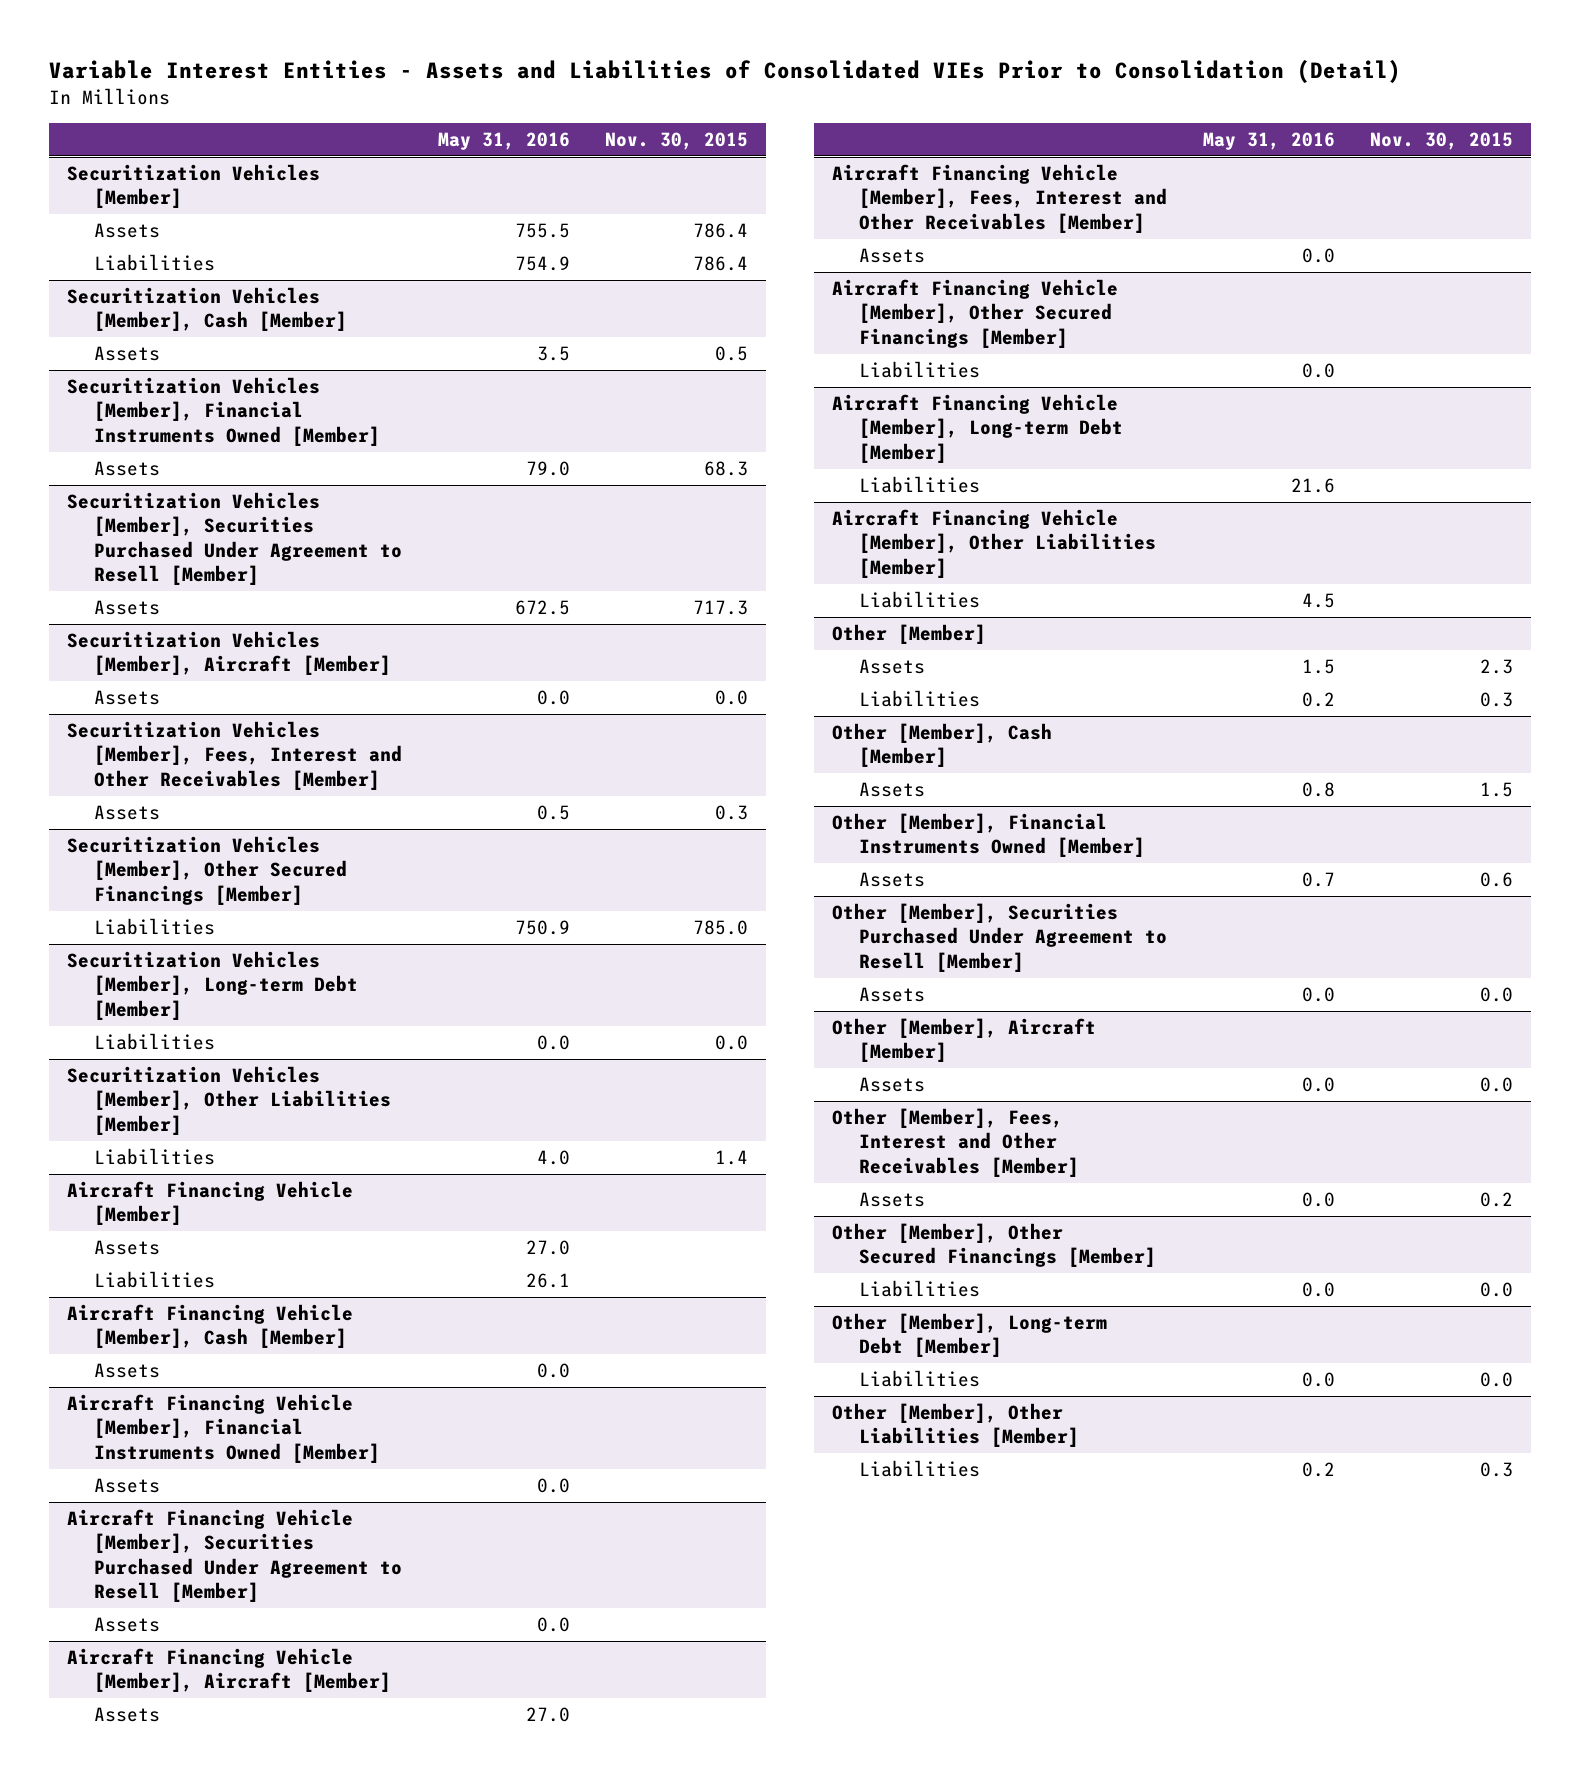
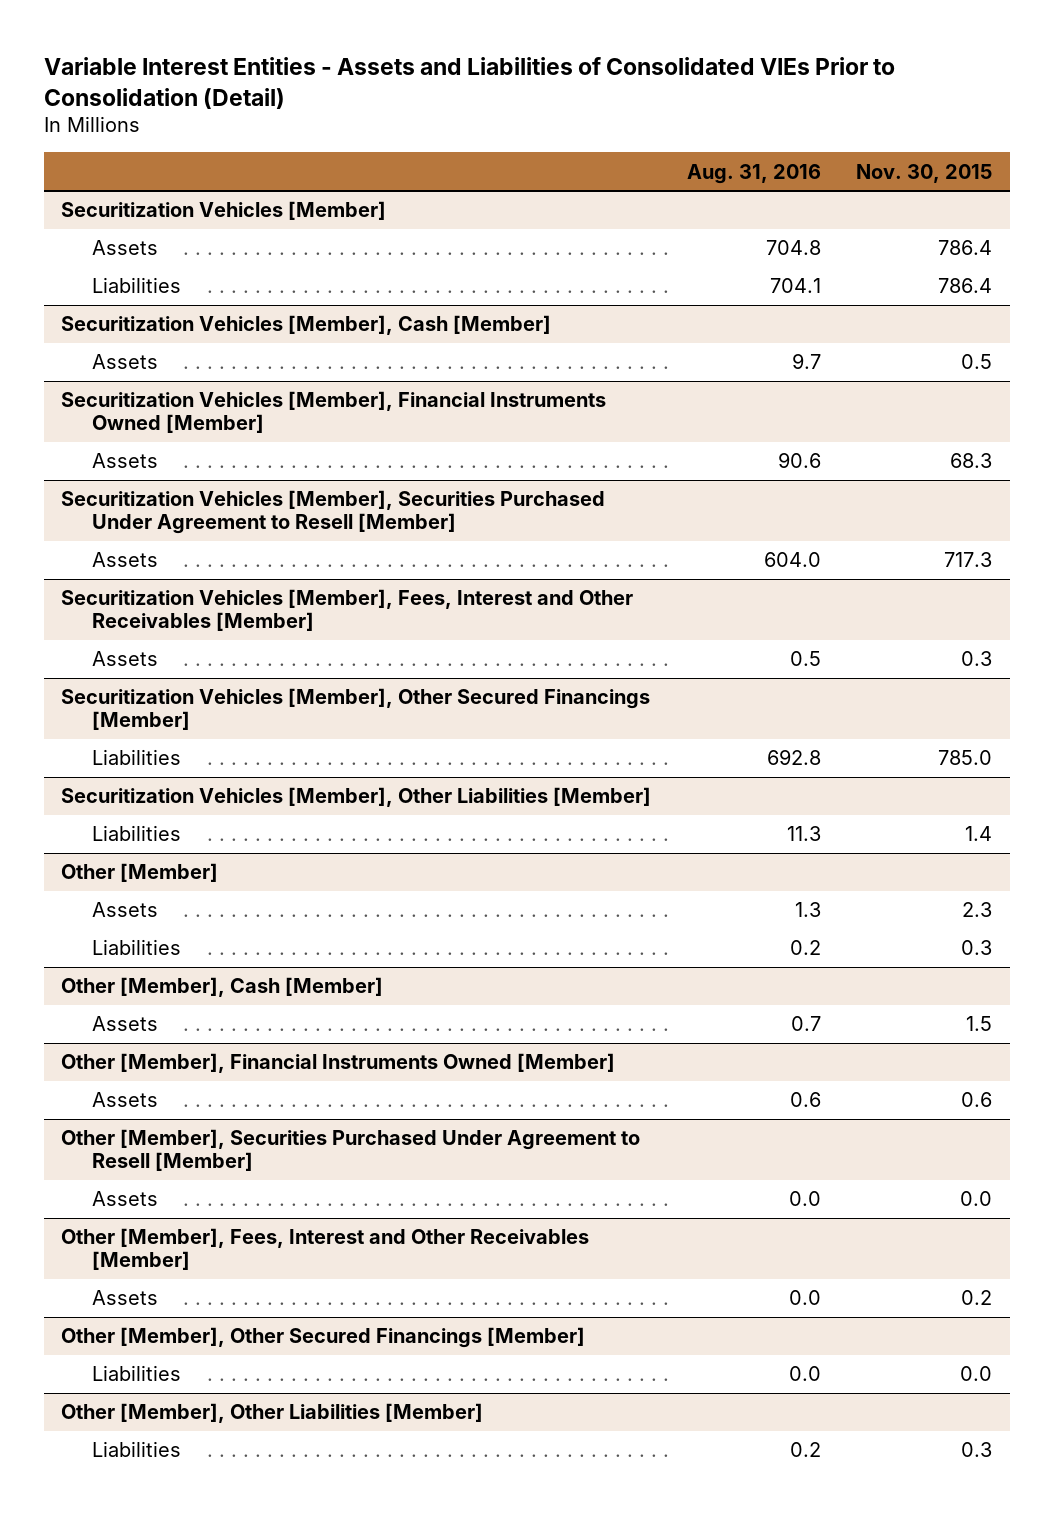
- | May 31, 2016 | Nov. 30, 2015
+ | Aug. 31, 2016 | Nov. 30, 2015
- Securitization Vehicles [Member], Aircraft [Member]
- Assets | 0.0 | 0.0
- Securitization Vehicles [Member], Long-term Debt [Member]
- Liabilities | 0.0 | 0.0
- Aircraft Financing Vehicle [Member]
- Assets | 27.0 |
- Liabilities | 26.1 |
- Aircraft Financing Vehicle [Member], Cash [Member]
- Assets | 0.0 |
- Aircraft Financing Vehicle [Member], Financial Instruments Owned [Member]
- Assets | 0.0 |
- Aircraft Financing Vehicle [Member], Securities Purchased Under Agreement to Resell [Member]
- Assets | 0.0 |
- Aircraft Financing Vehicle [Member], Aircraft [Member]
- Assets | 27.0 |
- Aircraft Financing Vehicle [Member], Fees, Interest and Other Receivables [Member]
- Assets | 0.0 |
- Aircraft Financing Vehicle [Member], Other Secured Financings [Member]
- Liabilities | 0.0 |
- Aircraft Financing Vehicle [Member], Long-term Debt [Member]
- Liabilities | 21.6 |
- Aircraft Financing Vehicle [Member], Other Liabilities [Member]
- Liabilities | 4.5 |
- Other [Member], Aircraft [Member]
- Assets | 0.0 | 0.0
- Other [Member], Long-term Debt [Member]
- Liabilities | 0.0 | 0.0

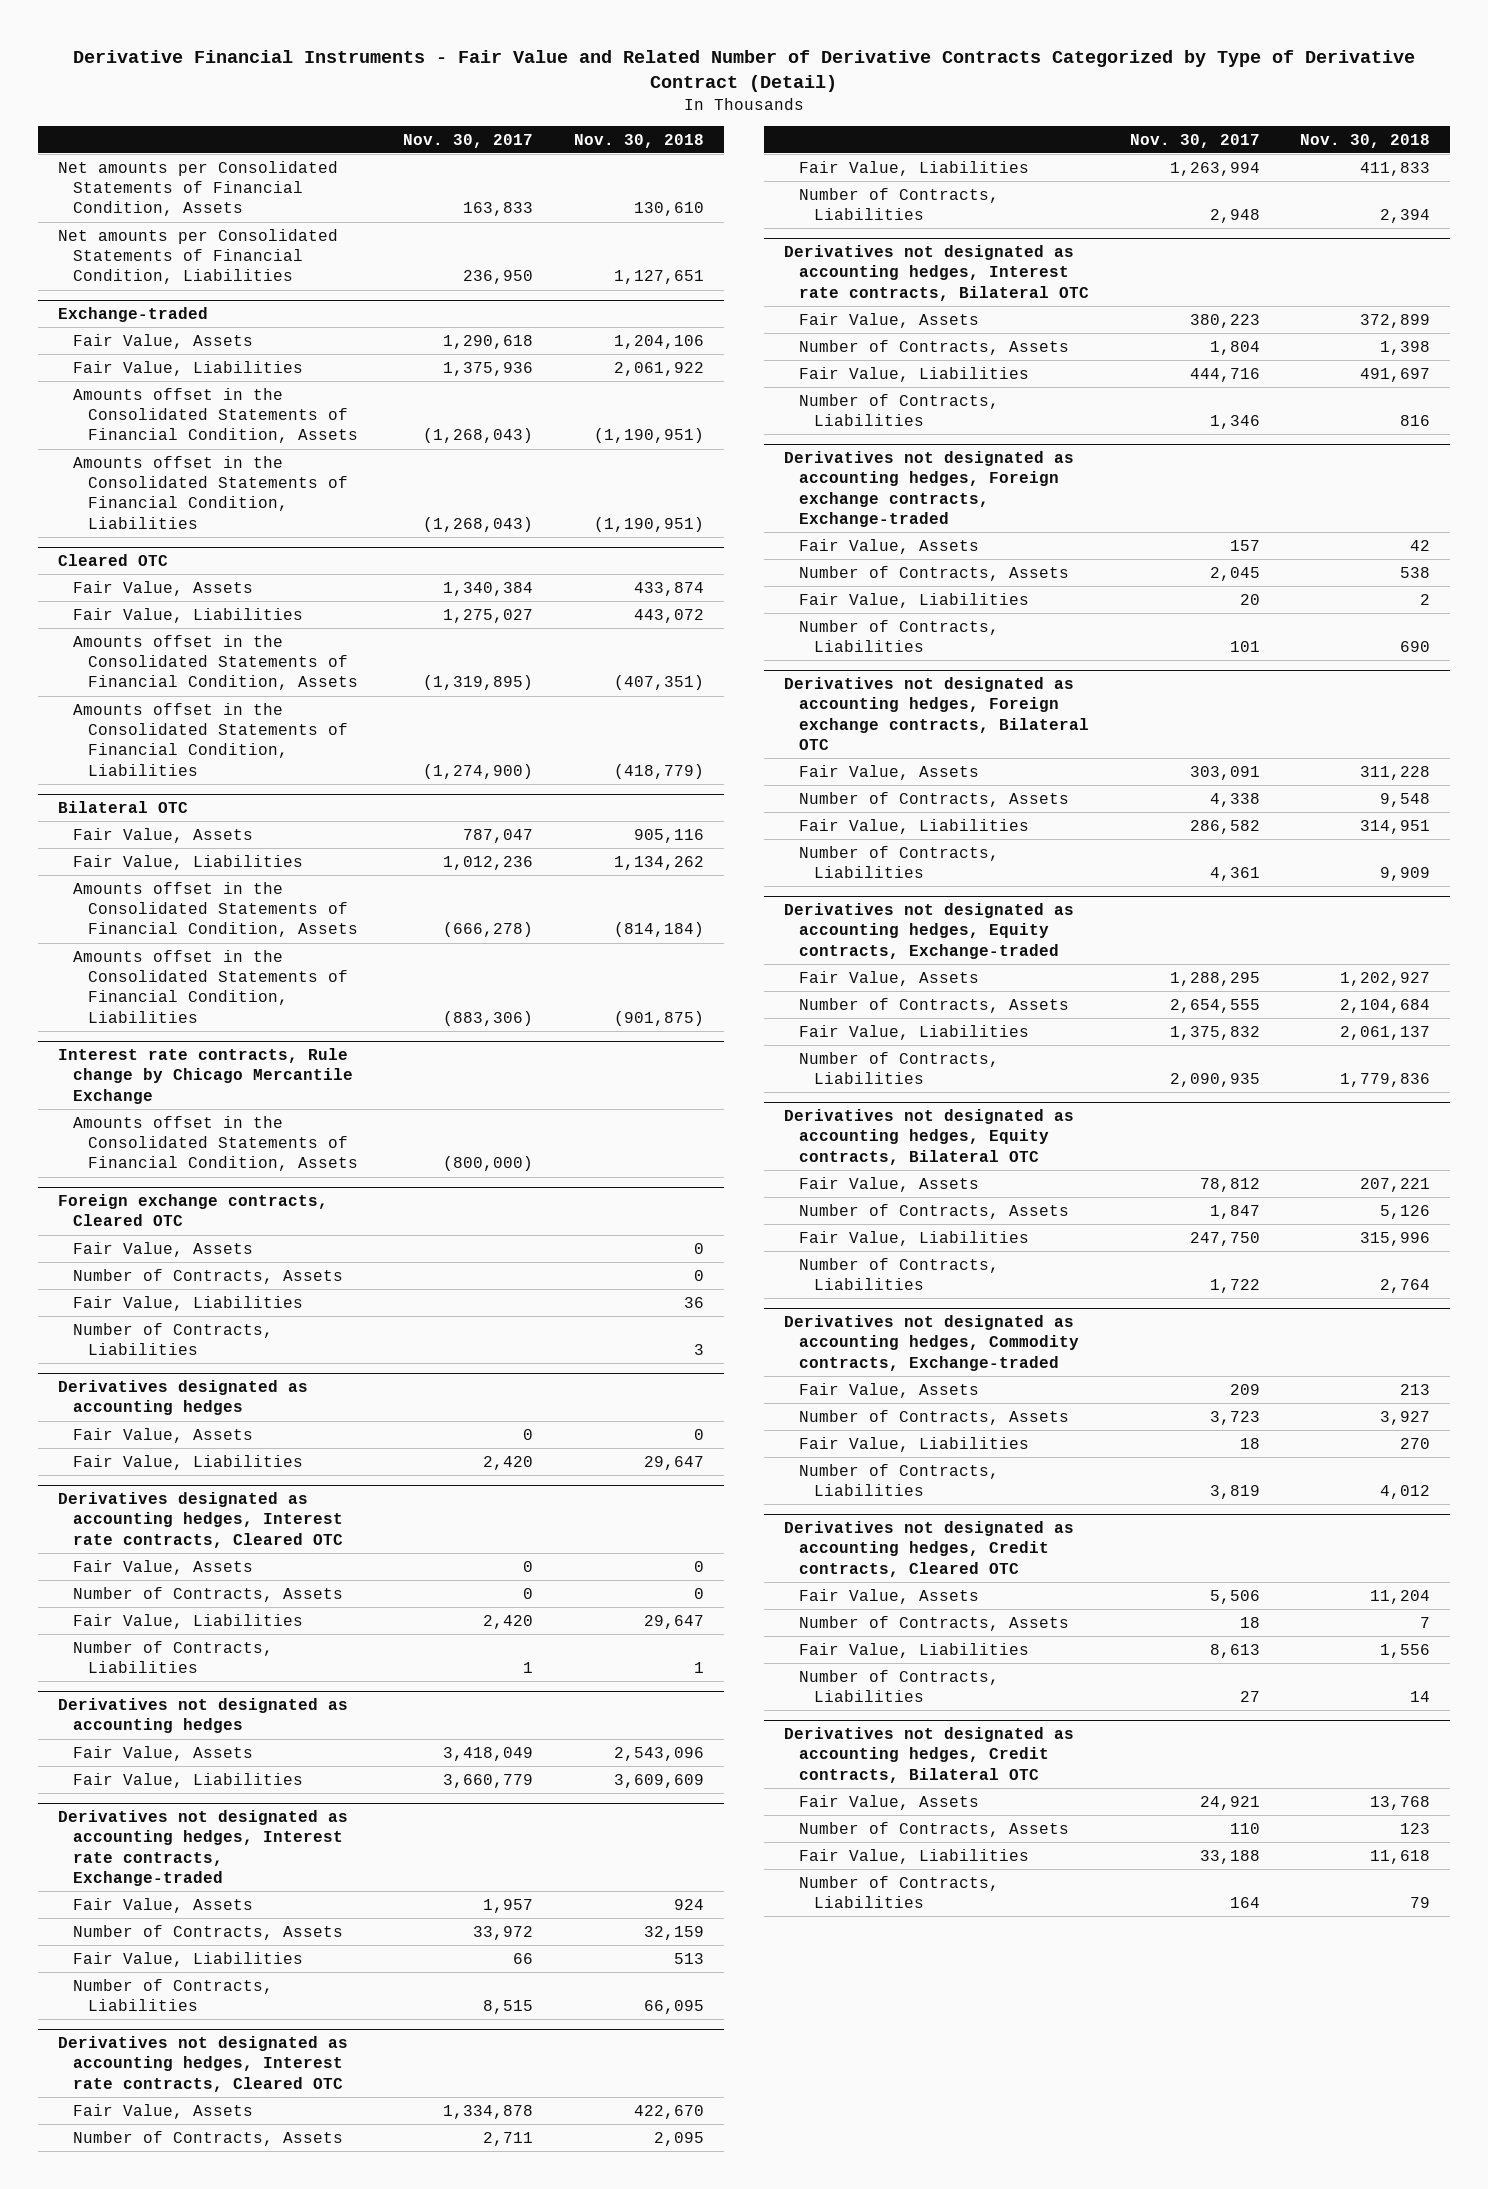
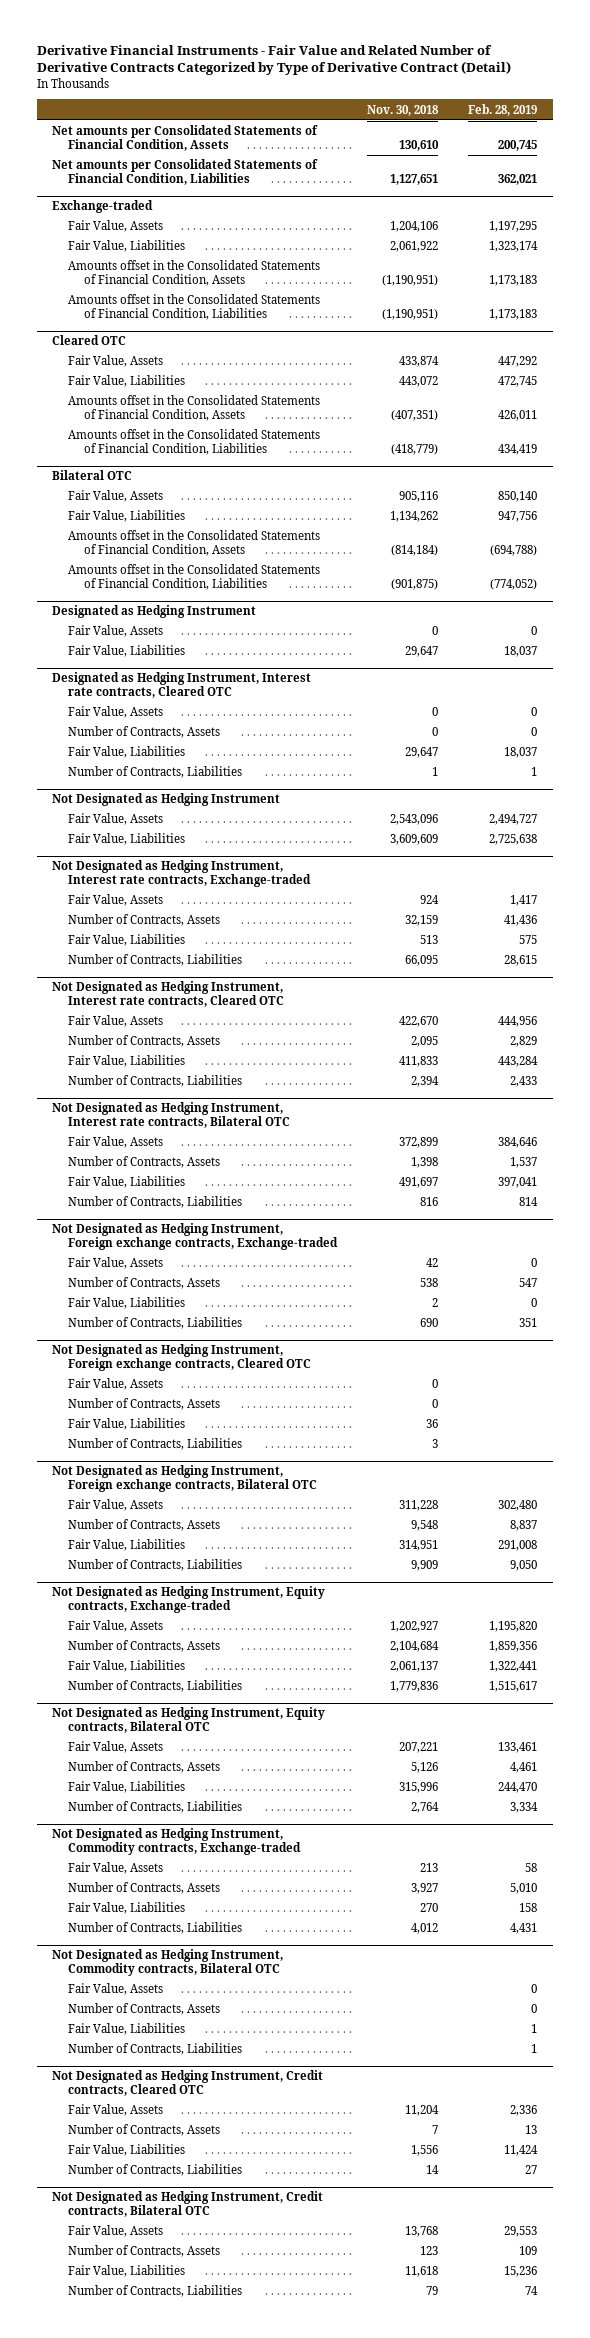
- | Nov. 30, 2017 | Nov. 30, 2018
+ | Nov. 30, 2018 | Feb. 28, 2019
- Interest rate contracts, Rule change by Chicago Mercantile Exchange
- Amounts offset in the Consolidated Statements of Financial Condition, Assets | (800,000) |
- Foreign exchange contracts, Cleared OTC
- Fair Value, Assets | | 0
- Number of Contracts, Assets | | 0
- Fair Value, Liabilities | | 36
- Number of Contracts, Liabilities | | 3
- Derivatives designated as accounting hedges
+ Designated as Hedging Instrument
- Derivatives designated as accounting hedges, Interest rate contracts, Cleared OTC
+ Designated as Hedging Instrument, Interest rate contracts, Cleared OTC
- Derivatives not designated as accounting hedges
+ Not Designated as Hedging Instrument
- Derivatives not designated as accounting hedges, Interest rate contracts, Exchange-traded
+ Not Designated as Hedging Instrument, Interest rate contracts, Exchange-traded
- Derivatives not designated as accounting hedges, Interest rate contracts, Cleared OTC
+ Not Designated as Hedging Instrument, Interest rate contracts, Cleared OTC
- Derivatives not designated as accounting hedges, Interest rate contracts, Bilateral OTC
+ Not Designated as Hedging Instrument, Interest rate contracts, Bilateral OTC
- Derivatives not designated as accounting hedges, Foreign exchange contracts, Exchange-traded
+ Not Designated as Hedging Instrument, Foreign exchange contracts, Exchange-traded
- Derivatives not designated as accounting hedges, Foreign exchange contracts, Bilateral OTC
+ Not Designated as Hedging Instrument, Foreign exchange contracts, Cleared OTC
+ Fair Value, Assets | 0 |
+ Number of Contracts, Assets | 0 |
+ Fair Value, Liabilities | 36 |
+ Number of Contracts, Liabilities | 3 |
+ Not Designated as Hedging Instrument, Foreign exchange contracts, Bilateral OTC
- Derivatives not designated as accounting hedges, Equity contracts, Exchange-traded
+ Not Designated as Hedging Instrument, Equity contracts, Exchange-traded
- Derivatives not designated as accounting hedges, Equity contracts, Bilateral OTC
+ Not Designated as Hedging Instrument, Equity contracts, Bilateral OTC
- Derivatives not designated as accounting hedges, Commodity contracts, Exchange-traded
+ Not Designated as Hedging Instrument, Commodity contracts, Exchange-traded
- Derivatives not designated as accounting hedges, Credit contracts, Cleared OTC
+ Not Designated as Hedging Instrument, Commodity contracts, Bilateral OTC
+ Fair Value, Assets | | 0
+ Number of Contracts, Assets | | 0
+ Fair Value, Liabilities | | 1
+ Number of Contracts, Liabilities | | 1
+ Not Designated as Hedging Instrument, Credit contracts, Cleared OTC
- Derivatives not designated as accounting hedges, Credit contracts, Bilateral OTC
+ Not Designated as Hedging Instrument, Credit contracts, Bilateral OTC

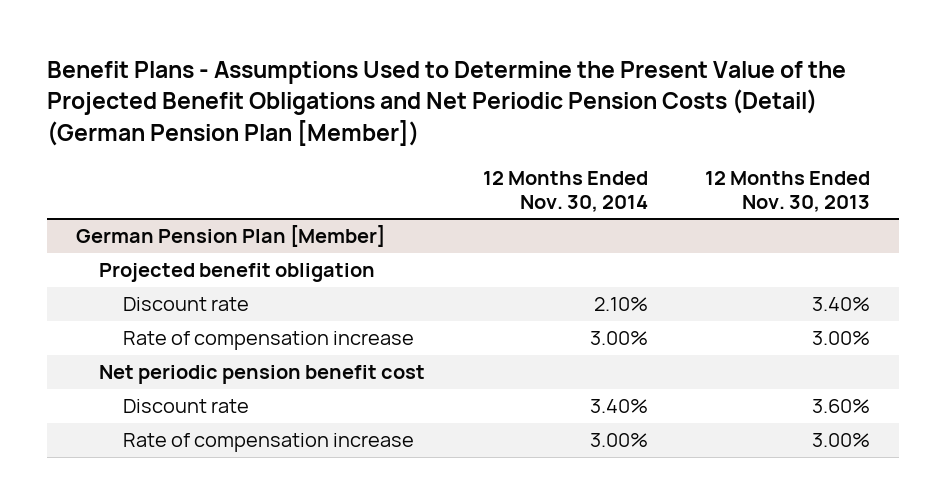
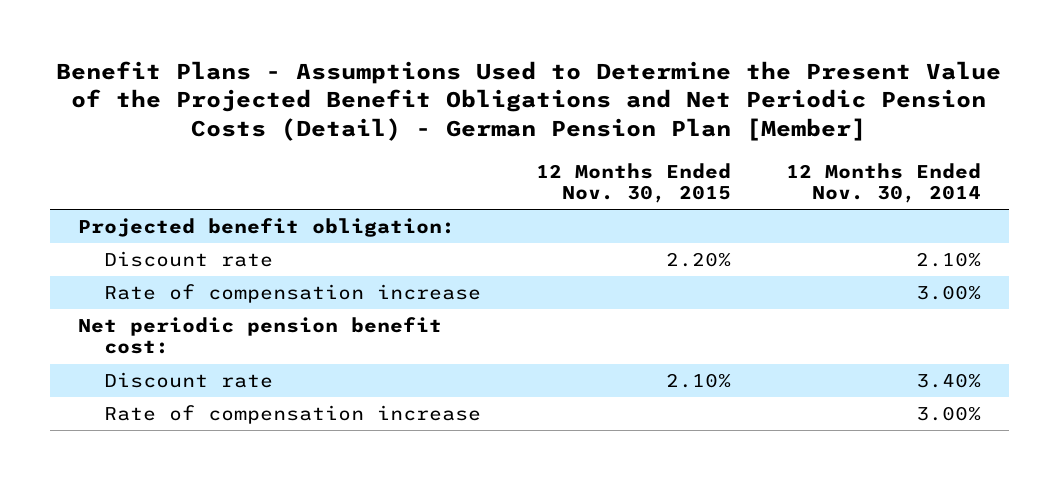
- Benefit Plans - Assumptions Used to Determine the Present Value of the Projected Benefit Obligations and Net Periodic Pension Costs (Detail) (German Pension Plan [Member])
+ Benefit Plans - Assumptions Used to Determine the Present Value of the Projected Benefit Obligations and Net Periodic Pension Costs (Detail) - German Pension Plan [Member]
- | 12 Months Ended Nov. 30, 2014 | 12 Months Ended Nov. 30, 2013
+ | 12 Months Ended Nov. 30, 2015 | 12 Months Ended Nov. 30, 2014
- German Pension Plan [Member]
- Projected benefit obligation
+ Projected benefit obligation:
- Net periodic pension benefit cost
+ Net periodic pension benefit cost:

